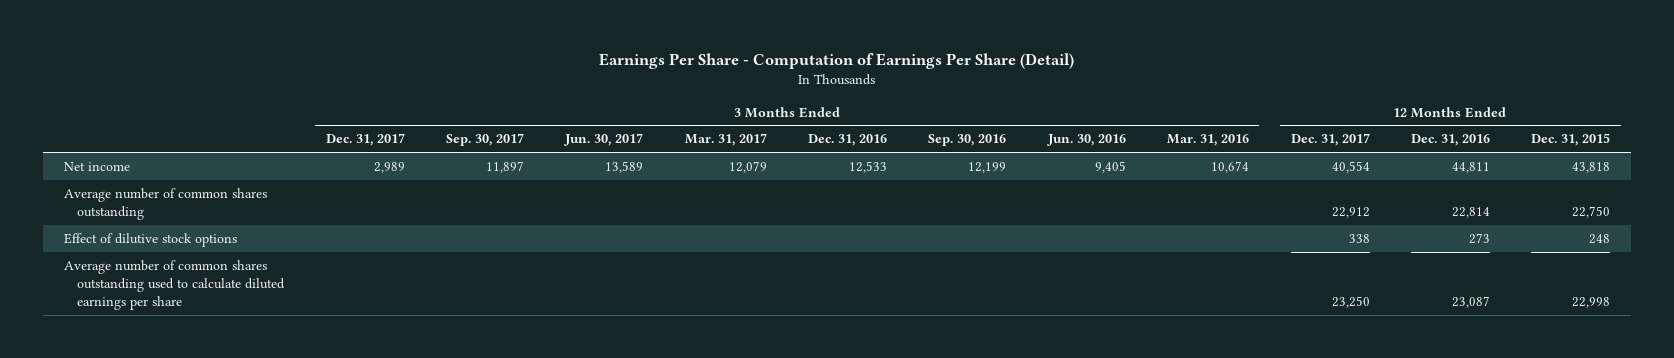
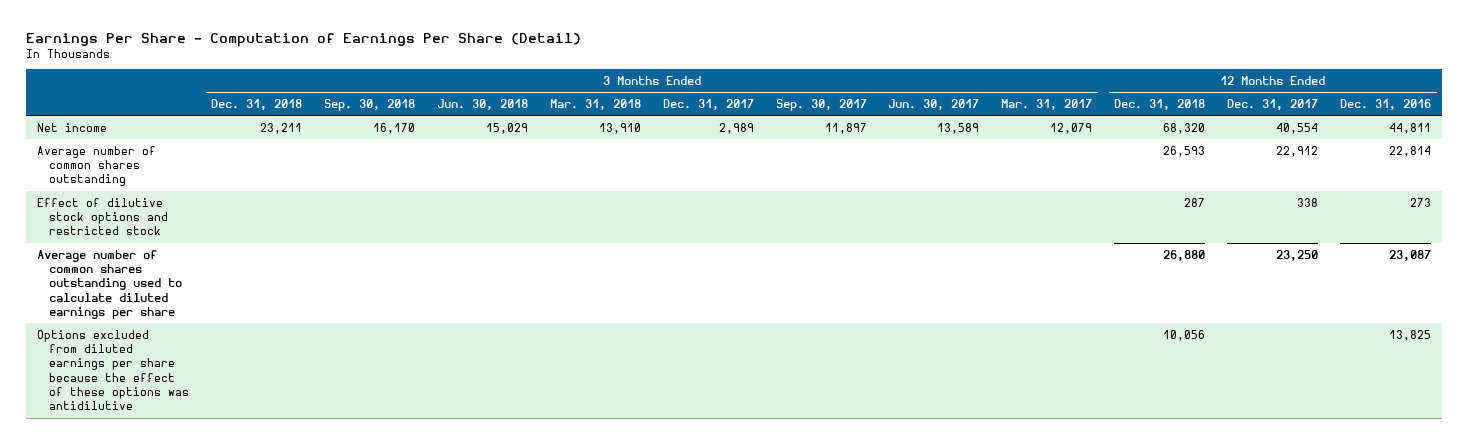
- | 3 Months Ended Dec. 31, 2017 | 3 Months Ended Sep. 30, 2017 | 3 Months Ended Jun. 30, 2017 | 3 Months Ended Mar. 31, 2017 | 3 Months Ended Dec. 31, 2016 | 3 Months Ended Sep. 30, 2016 | 3 Months Ended Jun. 30, 2016 | 3 Months Ended Mar. 31, 2016 | 12 Months Ended Dec. 31, 2017 | 12 Months Ended Dec. 31, 2016 | 12 Months Ended Dec. 31, 2015
+ | 3 Months Ended Dec. 31, 2018 | 3 Months Ended Sep. 30, 2018 | 3 Months Ended Jun. 30, 2018 | 3 Months Ended Mar. 31, 2018 | 3 Months Ended Dec. 31, 2017 | 3 Months Ended Sep. 30, 2017 | 3 Months Ended Jun. 30, 2017 | 3 Months Ended Mar. 31, 2017 | 12 Months Ended Dec. 31, 2018 | 12 Months Ended Dec. 31, 2017 | 12 Months Ended Dec. 31, 2016
- Effect of dilutive stock options | | | | | | | | | 338 | 273 | 248
+ Effect of dilutive stock options and restricted stock | | | | | | | | | 287 | 338 | 273
+ Options excluded from diluted earnings per share because the effect of these options was antidilutive | | | | | | | | | 10,056 | | 13,825

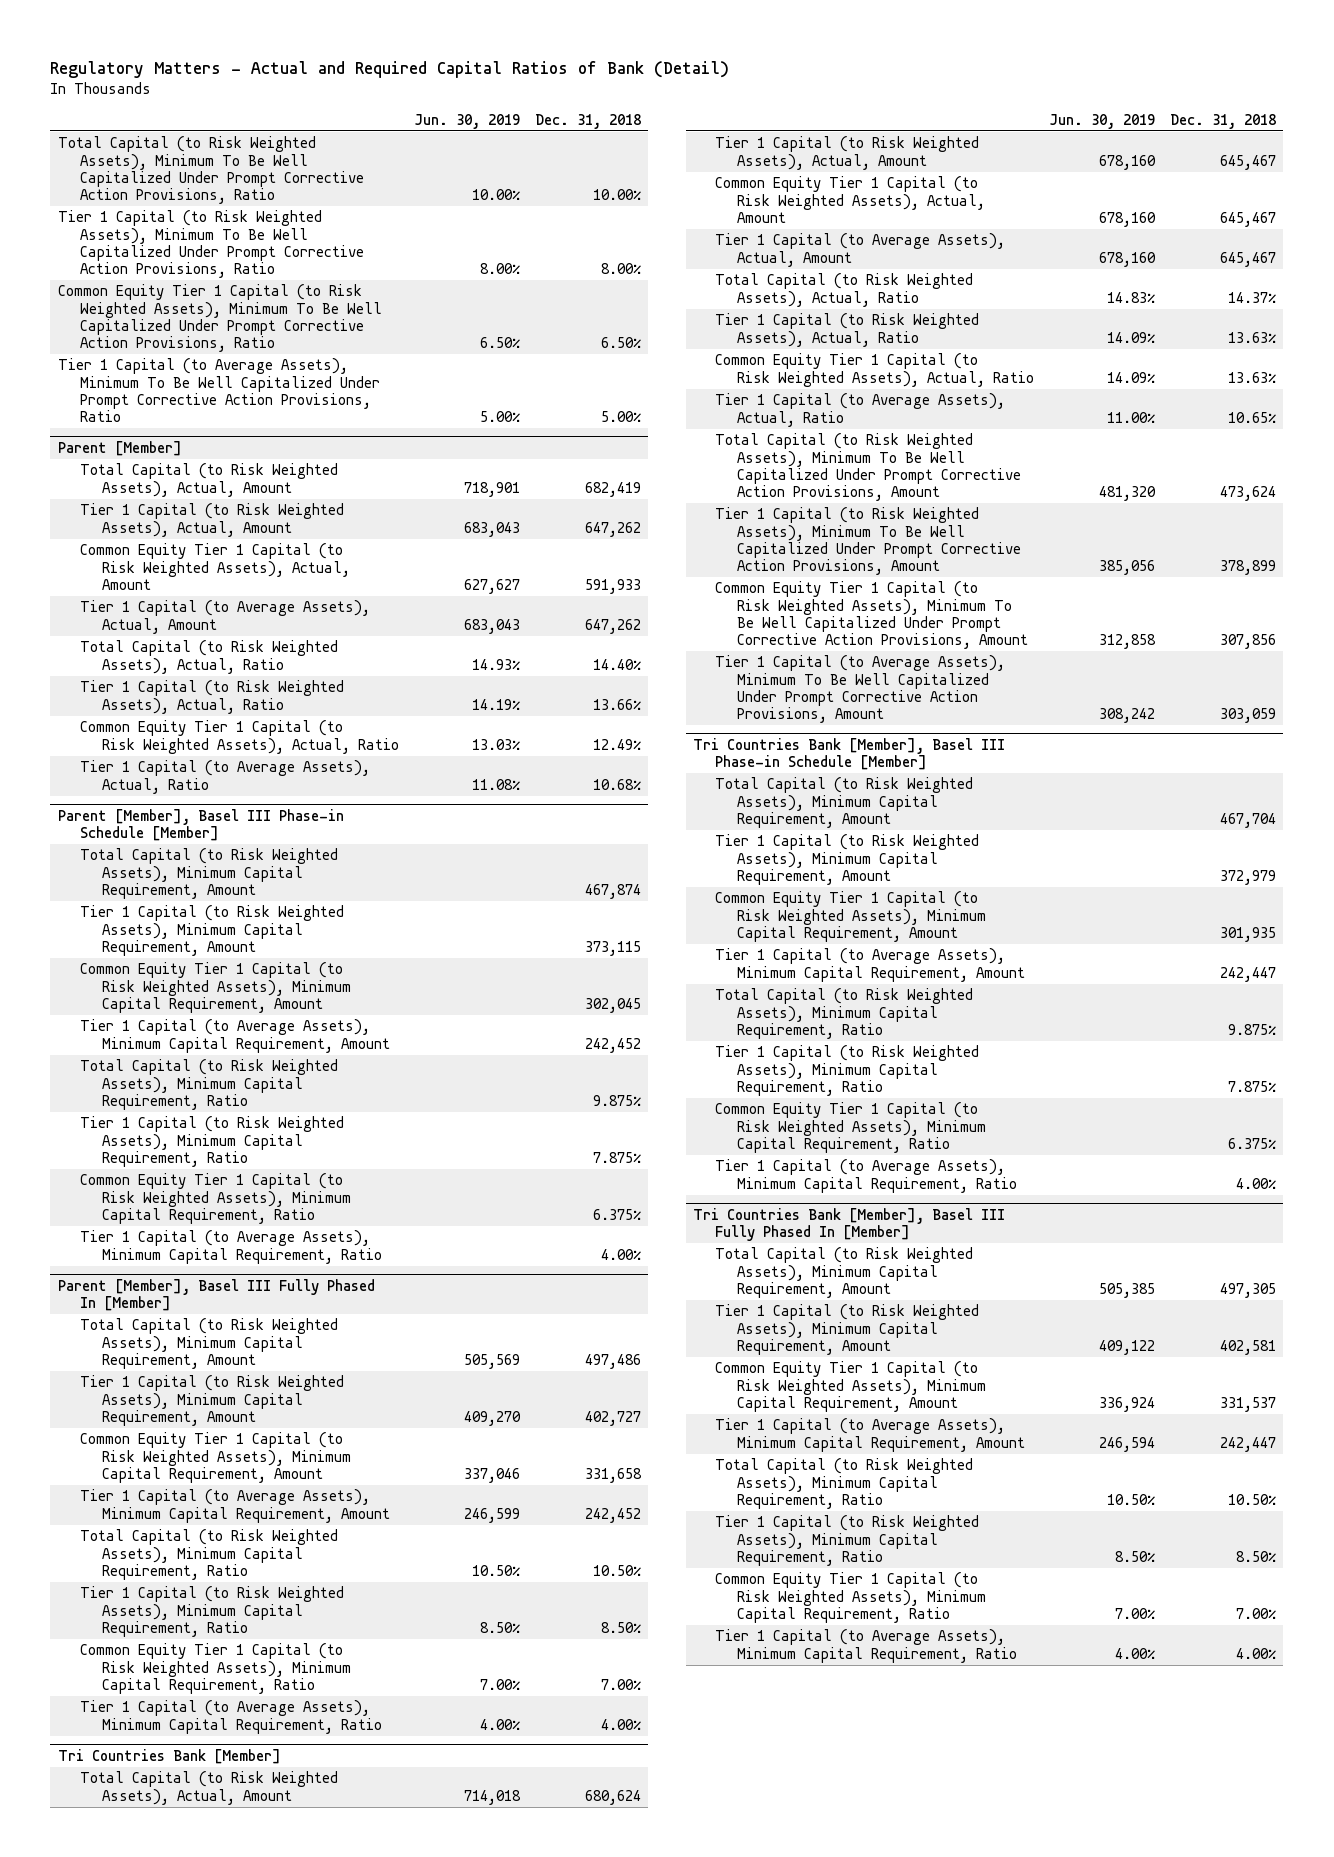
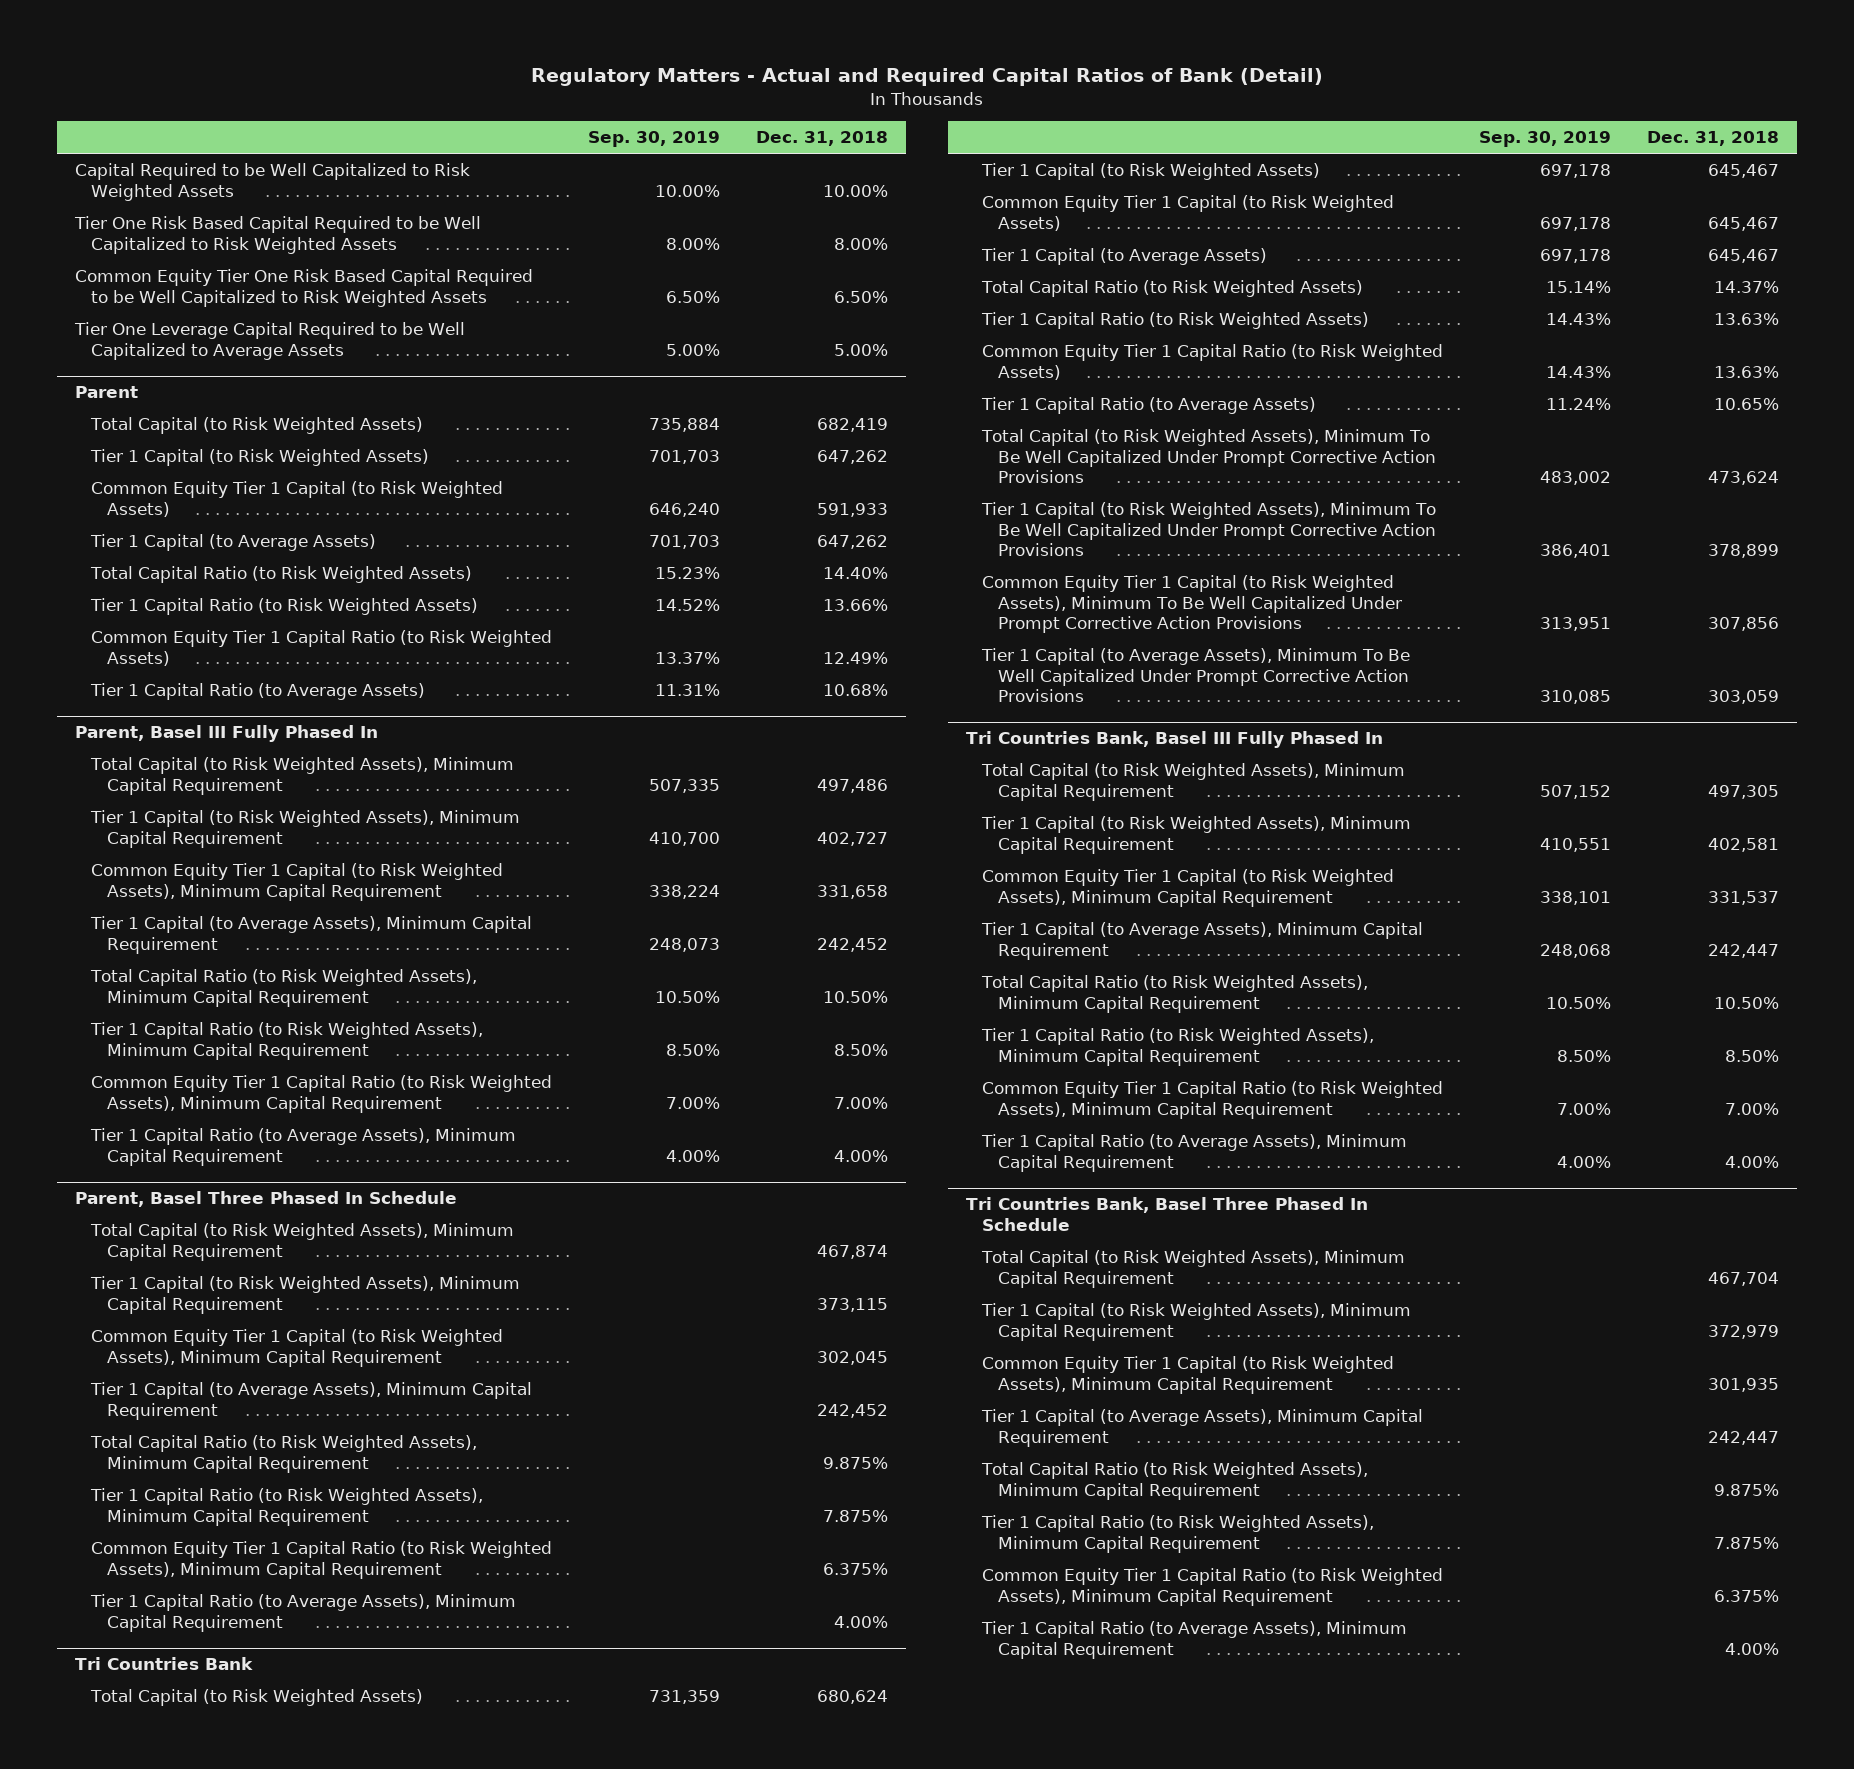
- | Jun. 30, 2019 | Dec. 31, 2018
+ | Sep. 30, 2019 | Dec. 31, 2018
- Total Capital (to Risk Weighted Assets), Minimum To Be Well Capitalized Under Prompt Corrective Action Provisions, Ratio | 10.00% | 10.00%
- Tier 1 Capital (to Risk Weighted Assets), Minimum To Be Well Capitalized Under Prompt Corrective Action Provisions, Ratio | 8.00% | 8.00%
- Common Equity Tier 1 Capital (to Risk Weighted Assets), Minimum To Be Well Capitalized Under Prompt Corrective Action Provisions, Ratio | 6.50% | 6.50%
- Tier 1 Capital (to Average Assets), Minimum To Be Well Capitalized Under Prompt Corrective Action Provisions, Ratio | 5.00% | 5.00%
- Parent [Member]
- Total Capital (to Risk Weighted Assets), Actual, Amount | 718,901 | 682,419
- Tier 1 Capital (to Risk Weighted Assets), Actual, Amount | 683,043 | 647,262
- Common Equity Tier 1 Capital (to Risk Weighted Assets), Actual, Amount | 627,627 | 591,933
- Tier 1 Capital (to Average Assets), Actual, Amount | 683,043 | 647,262
- Total Capital (to Risk Weighted Assets), Actual, Ratio | 14.93% | 14.40%
- Tier 1 Capital (to Risk Weighted Assets), Actual, Ratio | 14.19% | 13.66%
- Common Equity Tier 1 Capital (to Risk Weighted Assets), Actual, Ratio | 13.03% | 12.49%
- Tier 1 Capital (to Average Assets), Actual, Ratio | 11.08% | 10.68%
- Parent [Member], Basel III Phase-in Schedule [Member]
- Total Capital (to Risk Weighted Assets), Minimum Capital Requirement, Amount | | 467,874
- Tier 1 Capital (to Risk Weighted Assets), Minimum Capital Requirement, Amount | | 373,115
- Common Equity Tier 1 Capital (to Risk Weighted Assets), Minimum Capital Requirement, Amount | | 302,045
- Tier 1 Capital (to Average Assets), Minimum Capital Requirement, Amount | | 242,452
- Total Capital (to Risk Weighted Assets), Minimum Capital Requirement, Ratio | | 9.875%
- Tier 1 Capital (to Risk Weighted Assets), Minimum Capital Requirement, Ratio | | 7.875%
- Common Equity Tier 1 Capital (to Risk Weighted Assets), Minimum Capital Requirement, Ratio | | 6.375%
- Tier 1 Capital (to Average Assets), Minimum Capital Requirement, Ratio | | 4.00%
- Parent [Member], Basel III Fully Phased In [Member]
- Total Capital (to Risk Weighted Assets), Minimum Capital Requirement, Amount | 505,569 | 497,486
- Tier 1 Capital (to Risk Weighted Assets), Minimum Capital Requirement, Amount | 409,270 | 402,727
- Common Equity Tier 1 Capital (to Risk Weighted Assets), Minimum Capital Requirement, Amount | 337,046 | 331,658
- Tier 1 Capital (to Average Assets), Minimum Capital Requirement, Amount | 246,599 | 242,452
- Total Capital (to Risk Weighted Assets), Minimum Capital Requirement, Ratio | 10.50% | 10.50%
- Tier 1 Capital (to Risk Weighted Assets), Minimum Capital Requirement, Ratio | 8.50% | 8.50%
- Common Equity Tier 1 Capital (to Risk Weighted Assets), Minimum Capital Requirement, Ratio | 7.00% | 7.00%
- Tier 1 Capital (to Average Assets), Minimum Capital Requirement, Ratio | 4.00% | 4.00%
- Tri Countries Bank [Member]
- Total Capital (to Risk Weighted Assets), Actual, Amount | 714,018 | 680,624
- Tier 1 Capital (to Risk Weighted Assets), Actual, Amount | 678,160 | 645,467
- Common Equity Tier 1 Capital (to Risk Weighted Assets), Actual, Amount | 678,160 | 645,467
- Tier 1 Capital (to Average Assets), Actual, Amount | 678,160 | 645,467
- Total Capital (to Risk Weighted Assets), Actual, Ratio | 14.83% | 14.37%
- Tier 1 Capital (to Risk Weighted Assets), Actual, Ratio | 14.09% | 13.63%
- Common Equity Tier 1 Capital (to Risk Weighted Assets), Actual, Ratio | 14.09% | 13.63%
- Tier 1 Capital (to Average Assets), Actual, Ratio | 11.00% | 10.65%
- Total Capital (to Risk Weighted Assets), Minimum To Be Well Capitalized Under Prompt Corrective Action Provisions, Amount | 481,320 | 473,624
- Tier 1 Capital (to Risk Weighted Assets), Minimum To Be Well Capitalized Under Prompt Corrective Action Provisions, Amount | 385,056 | 378,899
- Common Equity Tier 1 Capital (to Risk Weighted Assets), Minimum To Be Well Capitalized Under Prompt Corrective Action Provisions, Amount | 312,858 | 307,856
- Tier 1 Capital (to Average Assets), Minimum To Be Well Capitalized Under Prompt Corrective Action Provisions, Amount | 308,242 | 303,059
- Tri Countries Bank [Member], Basel III Phase-in Schedule [Member]
- Total Capital (to Risk Weighted Assets), Minimum Capital Requirement, Amount | | 467,704
- Tier 1 Capital (to Risk Weighted Assets), Minimum Capital Requirement, Amount | | 372,979
- Common Equity Tier 1 Capital (to Risk Weighted Assets), Minimum Capital Requirement, Amount | | 301,935
- Tier 1 Capital (to Average Assets), Minimum Capital Requirement, Amount | | 242,447
- Total Capital (to Risk Weighted Assets), Minimum Capital Requirement, Ratio | | 9.875%
- Tier 1 Capital (to Risk Weighted Assets), Minimum Capital Requirement, Ratio | | 7.875%
- Common Equity Tier 1 Capital (to Risk Weighted Assets), Minimum Capital Requirement, Ratio | | 6.375%
- Tier 1 Capital (to Average Assets), Minimum Capital Requirement, Ratio | | 4.00%
- Tri Countries Bank [Member], Basel III Fully Phased In [Member]
- Total Capital (to Risk Weighted Assets), Minimum Capital Requirement, Amount | 505,385 | 497,305
- Tier 1 Capital (to Risk Weighted Assets), Minimum Capital Requirement, Amount | 409,122 | 402,581
- Common Equity Tier 1 Capital (to Risk Weighted Assets), Minimum Capital Requirement, Amount | 336,924 | 331,537
- Tier 1 Capital (to Average Assets), Minimum Capital Requirement, Amount | 246,594 | 242,447
- Total Capital (to Risk Weighted Assets), Minimum Capital Requirement, Ratio | 10.50% | 10.50%
- Tier 1 Capital (to Risk Weighted Assets), Minimum Capital Requirement, Ratio | 8.50% | 8.50%
- Common Equity Tier 1 Capital (to Risk Weighted Assets), Minimum Capital Requirement, Ratio | 7.00% | 7.00%
- Tier 1 Capital (to Average Assets), Minimum Capital Requirement, Ratio | 4.00% | 4.00%
+ Capital Required to be Well Capitalized to Risk Weighted Assets | 10.00% | 10.00%
+ Tier One Risk Based Capital Required to be Well Capitalized to Risk Weighted Assets | 8.00% | 8.00%
+ Common Equity Tier One Risk Based Capital Required to be Well Capitalized to Risk Weighted Assets | 6.50% | 6.50%
+ Tier One Leverage Capital Required to be Well Capitalized to Average Assets | 5.00% | 5.00%
+ Parent
+ Total Capital (to Risk Weighted Assets) | 735,884 | 682,419
+ Tier 1 Capital (to Risk Weighted Assets) | 701,703 | 647,262
+ Common Equity Tier 1 Capital (to Risk Weighted Assets) | 646,240 | 591,933
+ Tier 1 Capital (to Average Assets) | 701,703 | 647,262
+ Total Capital Ratio (to Risk Weighted Assets) | 15.23% | 14.40%
+ Tier 1 Capital Ratio (to Risk Weighted Assets) | 14.52% | 13.66%
+ Common Equity Tier 1 Capital Ratio (to Risk Weighted Assets) | 13.37% | 12.49%
+ Tier 1 Capital Ratio (to Average Assets) | 11.31% | 10.68%
+ Parent, Basel III Fully Phased In
+ Total Capital (to Risk Weighted Assets), Minimum Capital Requirement | 507,335 | 497,486
+ Tier 1 Capital (to Risk Weighted Assets), Minimum Capital Requirement | 410,700 | 402,727
+ Common Equity Tier 1 Capital (to Risk Weighted Assets), Minimum Capital Requirement | 338,224 | 331,658
+ Tier 1 Capital (to Average Assets), Minimum Capital Requirement | 248,073 | 242,452
+ Total Capital Ratio (to Risk Weighted Assets), Minimum Capital Requirement | 10.50% | 10.50%
+ Tier 1 Capital Ratio (to Risk Weighted Assets), Minimum Capital Requirement | 8.50% | 8.50%
+ Common Equity Tier 1 Capital Ratio (to Risk Weighted Assets), Minimum Capital Requirement | 7.00% | 7.00%
+ Tier 1 Capital Ratio (to Average Assets), Minimum Capital Requirement | 4.00% | 4.00%
+ Parent, Basel Three Phased In Schedule
+ Total Capital (to Risk Weighted Assets), Minimum Capital Requirement | | 467,874
+ Tier 1 Capital (to Risk Weighted Assets), Minimum Capital Requirement | | 373,115
+ Common Equity Tier 1 Capital (to Risk Weighted Assets), Minimum Capital Requirement | | 302,045
+ Tier 1 Capital (to Average Assets), Minimum Capital Requirement | | 242,452
+ Total Capital Ratio (to Risk Weighted Assets), Minimum Capital Requirement | | 9.875%
+ Tier 1 Capital Ratio (to Risk Weighted Assets), Minimum Capital Requirement | | 7.875%
+ Common Equity Tier 1 Capital Ratio (to Risk Weighted Assets), Minimum Capital Requirement | | 6.375%
+ Tier 1 Capital Ratio (to Average Assets), Minimum Capital Requirement | | 4.00%
+ Tri Countries Bank
+ Total Capital (to Risk Weighted Assets) | 731,359 | 680,624
+ Tier 1 Capital (to Risk Weighted Assets) | 697,178 | 645,467
+ Common Equity Tier 1 Capital (to Risk Weighted Assets) | 697,178 | 645,467
+ Tier 1 Capital (to Average Assets) | 697,178 | 645,467
+ Total Capital Ratio (to Risk Weighted Assets) | 15.14% | 14.37%
+ Tier 1 Capital Ratio (to Risk Weighted Assets) | 14.43% | 13.63%
+ Common Equity Tier 1 Capital Ratio (to Risk Weighted Assets) | 14.43% | 13.63%
+ Tier 1 Capital Ratio (to Average Assets) | 11.24% | 10.65%
+ Total Capital (to Risk Weighted Assets), Minimum To Be Well Capitalized Under Prompt Corrective Action Provisions | 483,002 | 473,624
+ Tier 1 Capital (to Risk Weighted Assets), Minimum To Be Well Capitalized Under Prompt Corrective Action Provisions | 386,401 | 378,899
+ Common Equity Tier 1 Capital (to Risk Weighted Assets), Minimum To Be Well Capitalized Under Prompt Corrective Action Provisions | 313,951 | 307,856
+ Tier 1 Capital (to Average Assets), Minimum To Be Well Capitalized Under Prompt Corrective Action Provisions | 310,085 | 303,059
+ Tri Countries Bank, Basel III Fully Phased In
+ Total Capital (to Risk Weighted Assets), Minimum Capital Requirement | 507,152 | 497,305
+ Tier 1 Capital (to Risk Weighted Assets), Minimum Capital Requirement | 410,551 | 402,581
+ Common Equity Tier 1 Capital (to Risk Weighted Assets), Minimum Capital Requirement | 338,101 | 331,537
+ Tier 1 Capital (to Average Assets), Minimum Capital Requirement | 248,068 | 242,447
+ Total Capital Ratio (to Risk Weighted Assets), Minimum Capital Requirement | 10.50% | 10.50%
+ Tier 1 Capital Ratio (to Risk Weighted Assets), Minimum Capital Requirement | 8.50% | 8.50%
+ Common Equity Tier 1 Capital Ratio (to Risk Weighted Assets), Minimum Capital Requirement | 7.00% | 7.00%
+ Tier 1 Capital Ratio (to Average Assets), Minimum Capital Requirement | 4.00% | 4.00%
+ Tri Countries Bank, Basel Three Phased In Schedule
+ Total Capital (to Risk Weighted Assets), Minimum Capital Requirement | | 467,704
+ Tier 1 Capital (to Risk Weighted Assets), Minimum Capital Requirement | | 372,979
+ Common Equity Tier 1 Capital (to Risk Weighted Assets), Minimum Capital Requirement | | 301,935
+ Tier 1 Capital (to Average Assets), Minimum Capital Requirement | | 242,447
+ Total Capital Ratio (to Risk Weighted Assets), Minimum Capital Requirement | | 9.875%
+ Tier 1 Capital Ratio (to Risk Weighted Assets), Minimum Capital Requirement | | 7.875%
+ Common Equity Tier 1 Capital Ratio (to Risk Weighted Assets), Minimum Capital Requirement | | 6.375%
+ Tier 1 Capital Ratio (to Average Assets), Minimum Capital Requirement | | 4.00%

